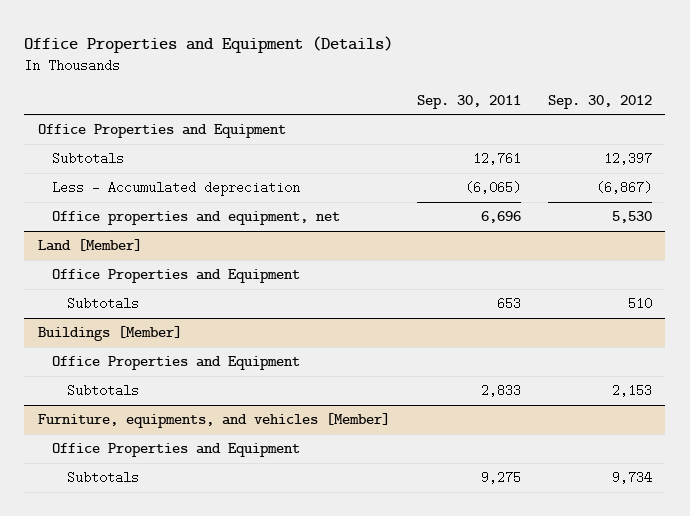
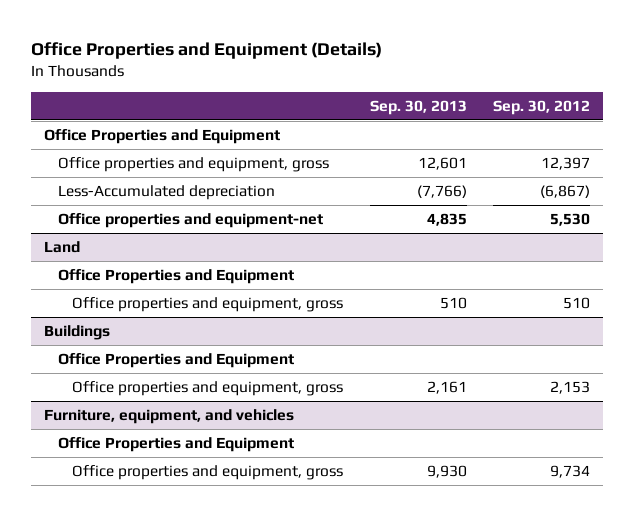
- | Sep. 30, 2011 | Sep. 30, 2012
+ | Sep. 30, 2013 | Sep. 30, 2012
- Subtotals | 12,761 | 12,397
- Less - Accumulated depreciation | (6,065) | (6,867)
- Office properties and equipment, net | 6,696 | 5,530
- Land [Member]
+ Office properties and equipment, gross | 12,601 | 12,397
+ Less-Accumulated depreciation | (7,766) | (6,867)
+ Office properties and equipment-net | 4,835 | 5,530
+ Land
- Subtotals | 653 | 510
- Buildings [Member]
+ Office properties and equipment, gross | 510 | 510
+ Buildings
- Subtotals | 2,833 | 2,153
- Furniture, equipments, and vehicles [Member]
+ Office properties and equipment, gross | 2,161 | 2,153
+ Furniture, equipment, and vehicles
- Subtotals | 9,275 | 9,734
+ Office properties and equipment, gross | 9,930 | 9,734

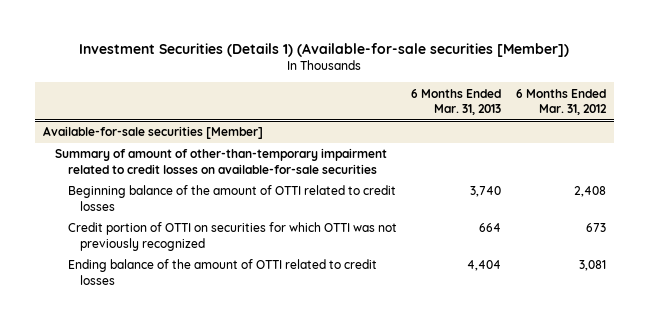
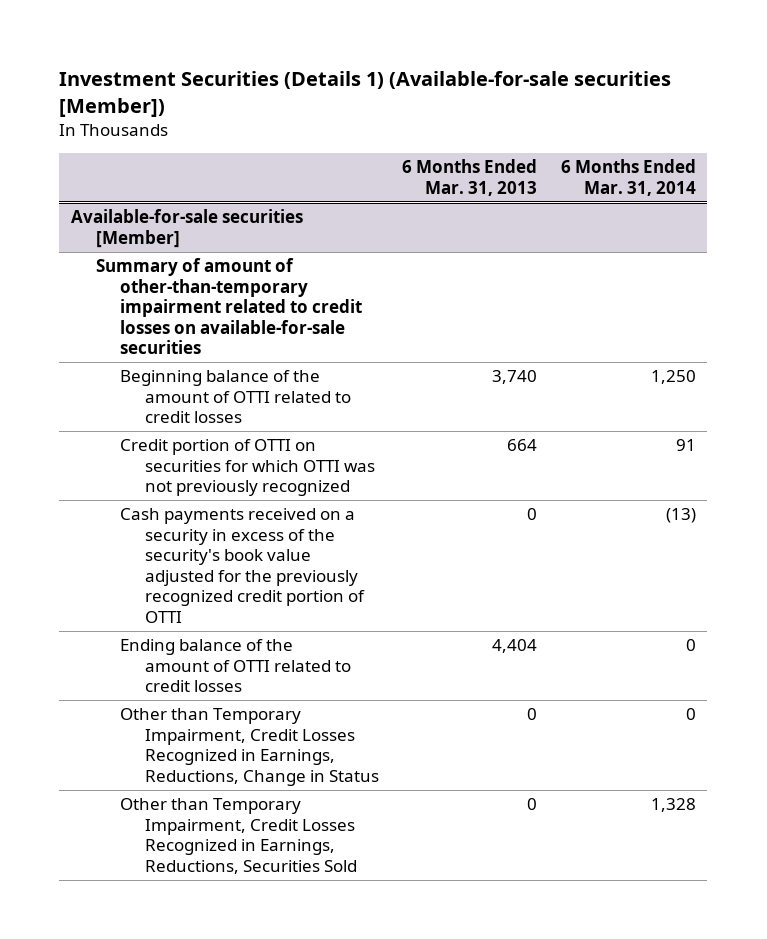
- | 6 Months Ended Mar. 31, 2013 | 6 Months Ended Mar. 31, 2012
+ | 6 Months Ended Mar. 31, 2013 | 6 Months Ended Mar. 31, 2014
@ Available-for-sale securities [Member]
+ Cash payments received on a security in excess of the security's book value adjusted for the previously recognized credit portion of OTTI | 0 | (13)
+ Other than Temporary Impairment, Credit Losses Recognized in Earnings, Reductions, Change in Status | 0 | 0
+ Other than Temporary Impairment, Credit Losses Recognized in Earnings, Reductions, Securities Sold | 0 | 1,328

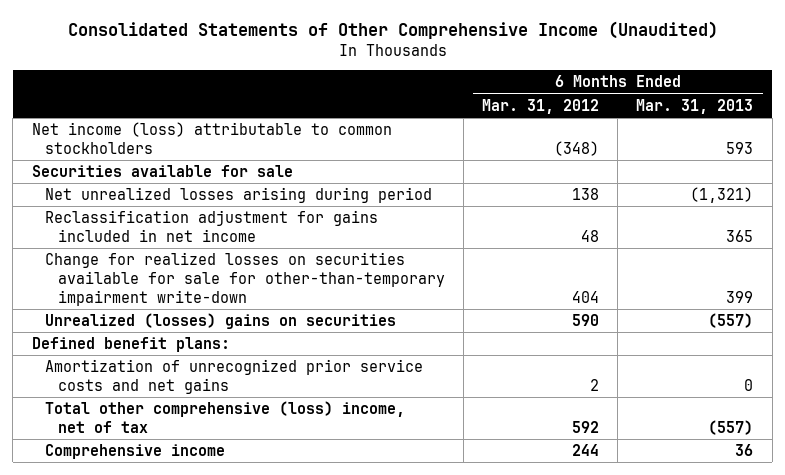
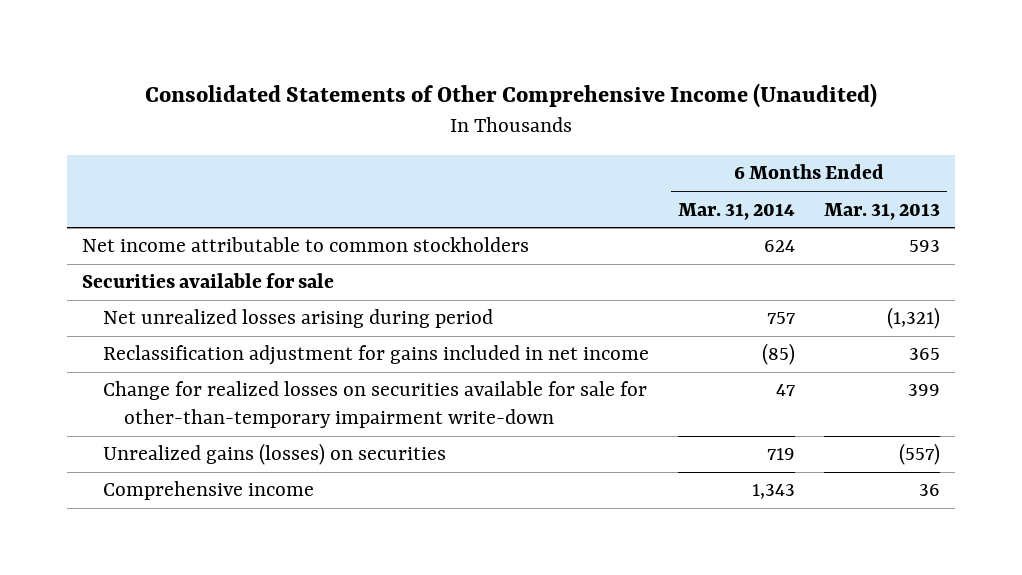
- | 6 Months Ended Mar. 31, 2012 | 6 Months Ended Mar. 31, 2013
+ | 6 Months Ended Mar. 31, 2014 | 6 Months Ended Mar. 31, 2013
- Net income (loss) attributable to common stockholders | (348) | 593
+ Net income attributable to common stockholders | 624 | 593
- Unrealized (losses) gains on securities | 590 | (557)
- Defined benefit plans:
- Amortization of unrecognized prior service costs and net gains | 2 | 0
- Total other comprehensive (loss) income, net of tax | 592 | (557)
+ Unrealized gains (losses) on securities | 719 | (557)

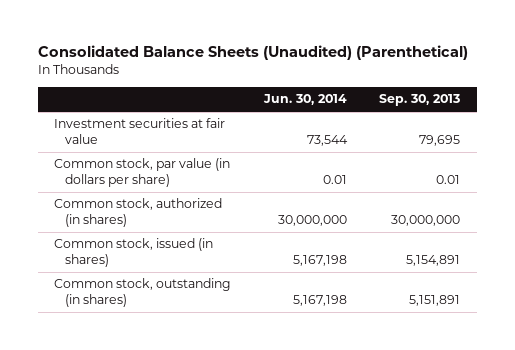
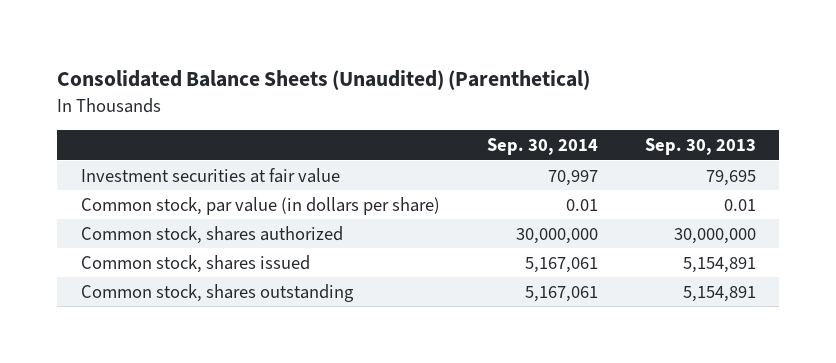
- | Jun. 30, 2014 | Sep. 30, 2013
+ | Sep. 30, 2014 | Sep. 30, 2013
- Common stock, authorized (in shares) | 30,000,000 | 30,000,000
- Common stock, issued (in shares) | 5,167,198 | 5,154,891
- Common stock, outstanding (in shares) | 5,167,198 | 5,151,891
+ Common stock, shares authorized | 30,000,000 | 30,000,000
+ Common stock, shares issued | 5,167,061 | 5,154,891
+ Common stock, shares outstanding | 5,167,061 | 5,154,891

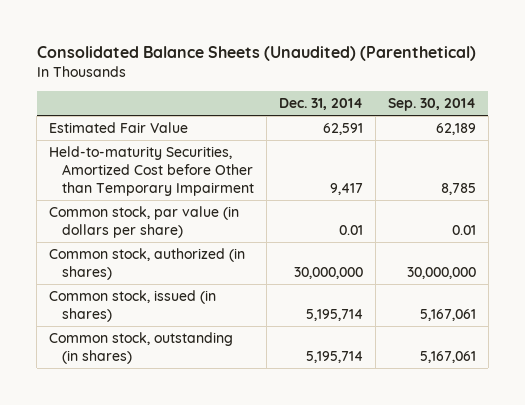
- | Sep. 30, 2014 | Sep. 30, 2013
+ | Dec. 31, 2014 | Sep. 30, 2014
- Investment securities at fair value | 70,997 | 79,695
+ Estimated Fair Value | 62,591 | 62,189
+ Held-to-maturity Securities, Amortized Cost before Other than Temporary Impairment | 9,417 | 8,785
- Common stock, shares authorized | 30,000,000 | 30,000,000
- Common stock, shares issued | 5,167,061 | 5,154,891
- Common stock, shares outstanding | 5,167,061 | 5,154,891
+ Common stock, authorized (in shares) | 30,000,000 | 30,000,000
+ Common stock, issued (in shares) | 5,195,714 | 5,167,061
+ Common stock, outstanding (in shares) | 5,195,714 | 5,167,061

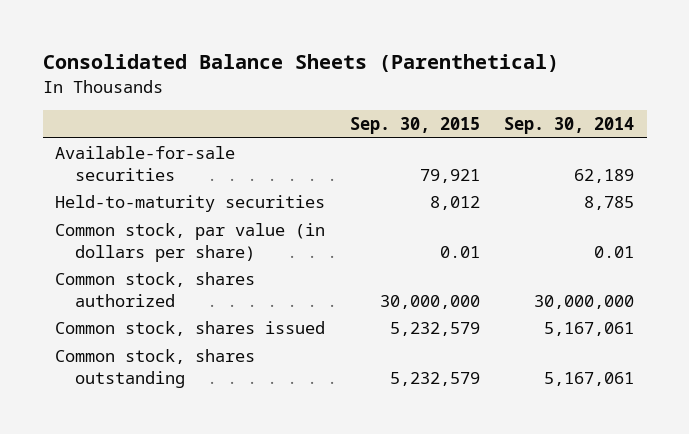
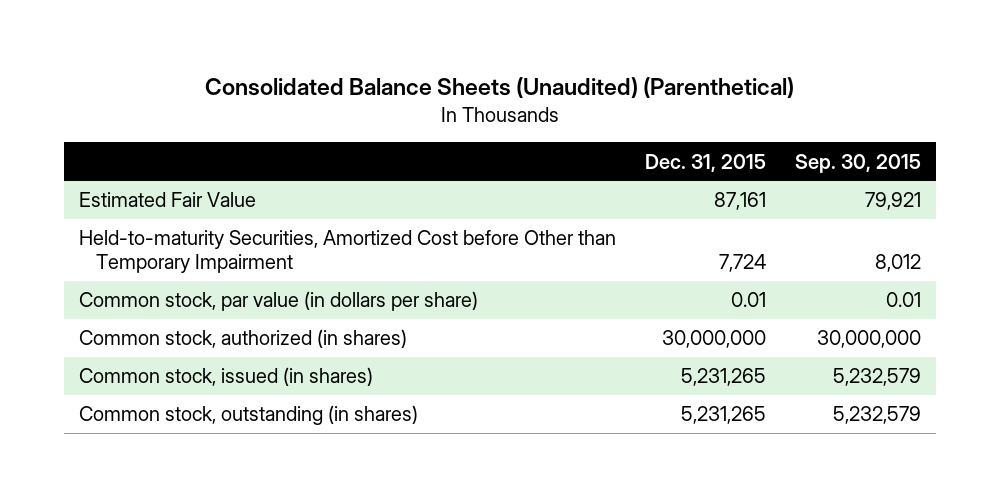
- Consolidated Balance Sheets (Parenthetical)
+ Consolidated Balance Sheets (Unaudited) (Parenthetical)
- | Sep. 30, 2015 | Sep. 30, 2014
+ | Dec. 31, 2015 | Sep. 30, 2015
- Available-for-sale securities | 79,921 | 62,189
- Held-to-maturity securities | 8,012 | 8,785
+ Estimated Fair Value | 87,161 | 79,921
+ Held-to-maturity Securities, Amortized Cost before Other than Temporary Impairment | 7,724 | 8,012
- Common stock, shares authorized | 30,000,000 | 30,000,000
- Common stock, shares issued | 5,232,579 | 5,167,061
- Common stock, shares outstanding | 5,232,579 | 5,167,061
+ Common stock, authorized (in shares) | 30,000,000 | 30,000,000
+ Common stock, issued (in shares) | 5,231,265 | 5,232,579
+ Common stock, outstanding (in shares) | 5,231,265 | 5,232,579

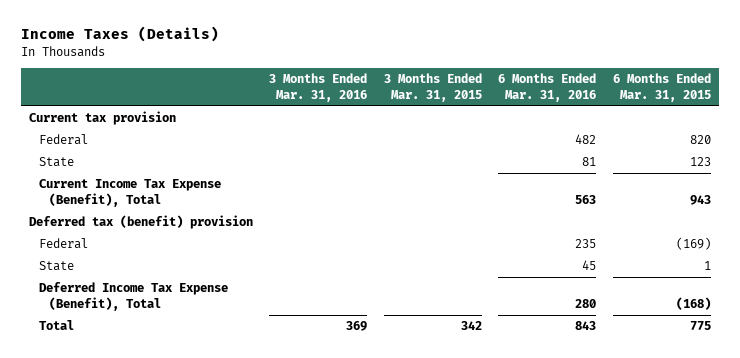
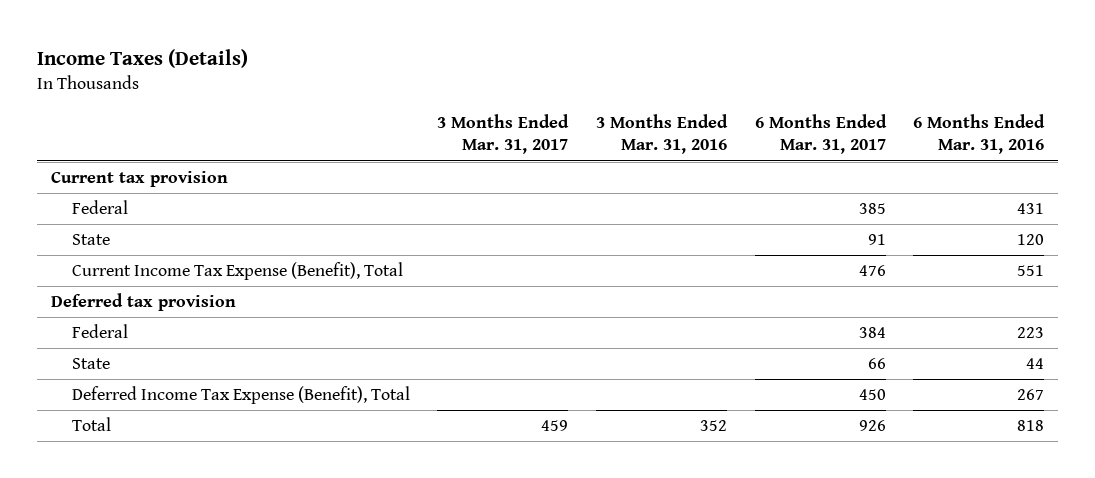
- | 3 Months Ended Mar. 31, 2016 | 3 Months Ended Mar. 31, 2015 | 6 Months Ended Mar. 31, 2016 | 6 Months Ended Mar. 31, 2015
+ | 3 Months Ended Mar. 31, 2017 | 3 Months Ended Mar. 31, 2016 | 6 Months Ended Mar. 31, 2017 | 6 Months Ended Mar. 31, 2016
- Federal | | | 482 | 820
- State | | | 81 | 123
- Current Income Tax Expense (Benefit), Total | | | 563 | 943
- Deferred tax (benefit) provision
- Federal | | | 235 | (169)
- State | | | 45 | 1
- Deferred Income Tax Expense (Benefit), Total | | | 280 | (168)
- Total | 369 | 342 | 843 | 775
+ Federal | | | 385 | 431
+ State | | | 91 | 120
+ Current Income Tax Expense (Benefit), Total | | | 476 | 551
+ Deferred tax provision
+ Federal | | | 384 | 223
+ State | | | 66 | 44
+ Deferred Income Tax Expense (Benefit), Total | | | 450 | 267
+ Total | 459 | 352 | 926 | 818

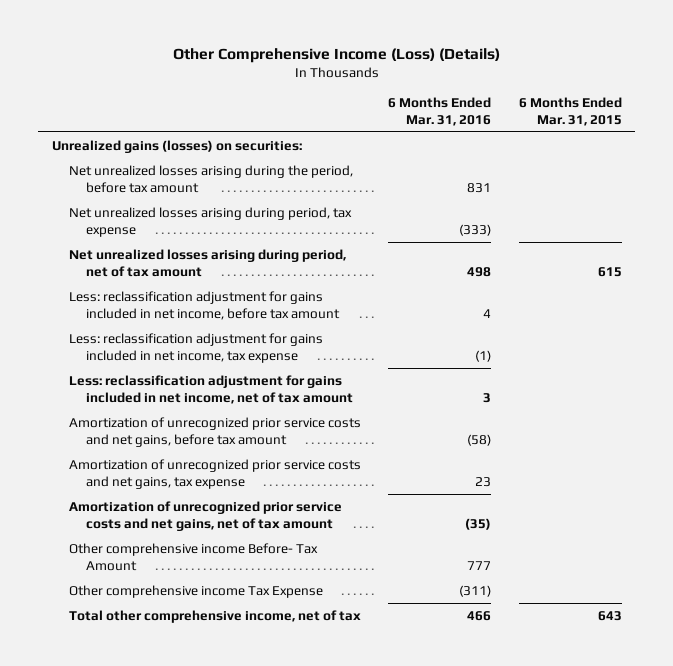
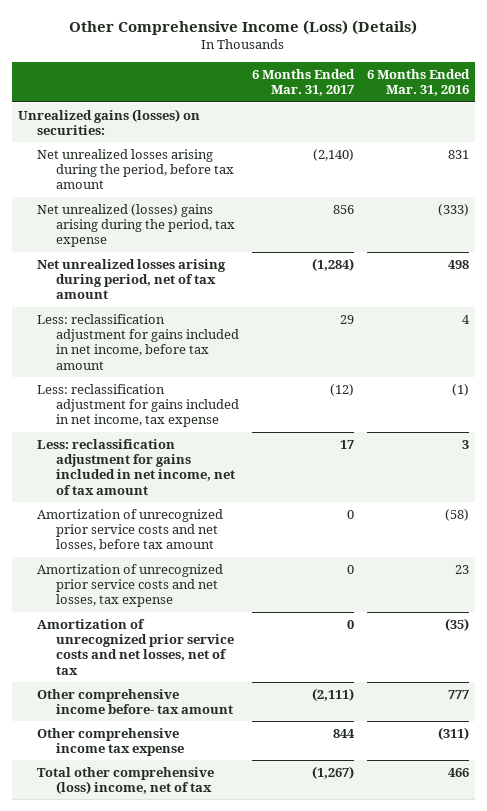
- | 6 Months Ended Mar. 31, 2016 | 6 Months Ended Mar. 31, 2015
+ | 6 Months Ended Mar. 31, 2017 | 6 Months Ended Mar. 31, 2016
- Net unrealized losses arising during period, tax expense | (333) |
+ Net unrealized (losses) gains arising during the period, tax expense | 856 | (333)
- Amortization of unrecognized prior service costs and net gains, before tax amount | (58) |
- Amortization of unrecognized prior service costs and net gains, tax expense | 23 |
- Amortization of unrecognized prior service costs and net gains, net of tax amount | (35) |
- Other comprehensive income Before- Tax Amount | 777 |
- Other comprehensive income Tax Expense | (311) |
- Total other comprehensive income, net of tax | 466 | 643
+ Amortization of unrecognized prior service costs and net losses, before tax amount | 0 | (58)
+ Amortization of unrecognized prior service costs and net losses, tax expense | 0 | 23
+ Amortization of unrecognized prior service costs and net losses, net of tax | 0 | (35)
+ Other comprehensive income before- tax amount | (2,111) | 777
+ Other comprehensive income tax expense | 844 | (311)
+ Total other comprehensive (loss) income, net of tax | (1,267) | 466

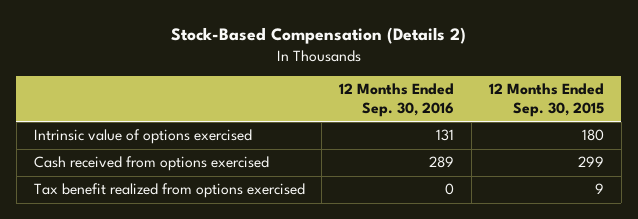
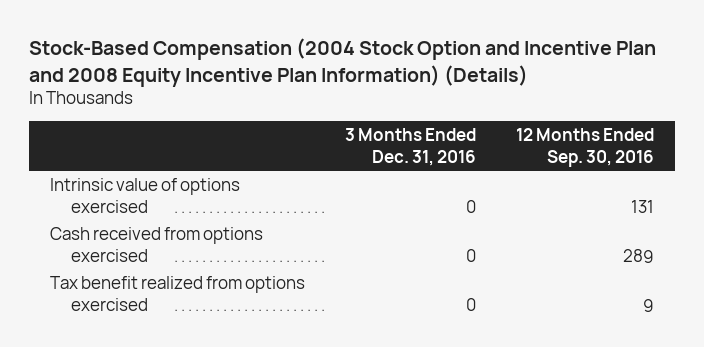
- Stock-Based Compensation (Details 2)
+ Stock-Based Compensation (2004 Stock Option and Incentive Plan and 2008 Equity Incentive Plan Information) (Details)
- | 12 Months Ended Sep. 30, 2016 | 12 Months Ended Sep. 30, 2015
+ | 3 Months Ended Dec. 31, 2016 | 12 Months Ended Sep. 30, 2016
- Tax benefit realized from options exercised | 0 | 9
+ Tax benefit realized from options exercised | 0 | 9

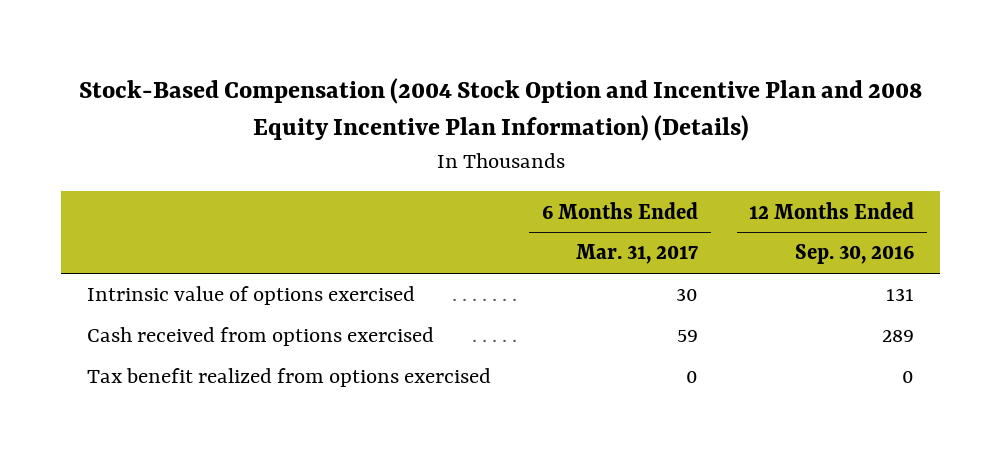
- | 3 Months Ended Dec. 31, 2016 | 12 Months Ended Sep. 30, 2016
+ | 6 Months Ended Mar. 31, 2017 | 12 Months Ended Sep. 30, 2016
- Tax benefit realized from options exercised | 0 | 9
+ Tax benefit realized from options exercised | 0 | 0

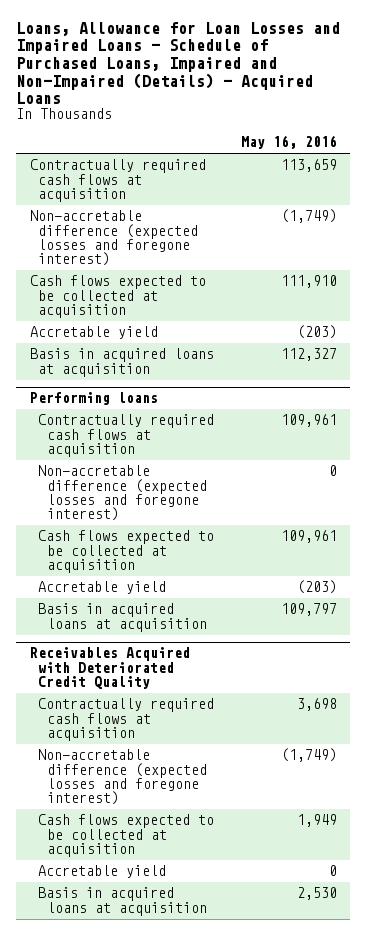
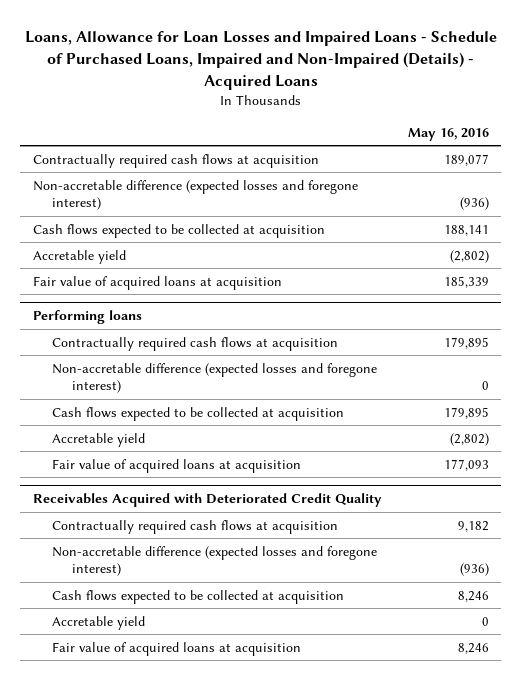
- Contractually required cash flows at acquisition | 113,659
- Non-accretable difference (expected losses and foregone interest) | (1,749)
- Cash flows expected to be collected at acquisition | 111,910
- Accretable yield | (203)
- Basis in acquired loans at acquisition | 112,327
+ Contractually required cash flows at acquisition | 189,077
+ Non-accretable difference (expected losses and foregone interest) | (936)
+ Cash flows expected to be collected at acquisition | 188,141
+ Accretable yield | (2,802)
+ Fair value of acquired loans at acquisition | 185,339
@ Performing loans
- Contractually required cash flows at acquisition | 109,961
+ Contractually required cash flows at acquisition | 179,895
- Cash flows expected to be collected at acquisition | 109,961
- Accretable yield | (203)
- Basis in acquired loans at acquisition | 109,797
+ Cash flows expected to be collected at acquisition | 179,895
+ Accretable yield | (2,802)
+ Fair value of acquired loans at acquisition | 177,093
@ Receivables Acquired with Deteriorated Credit Quality
- Contractually required cash flows at acquisition | 3,698
- Non-accretable difference (expected losses and foregone interest) | (1,749)
- Cash flows expected to be collected at acquisition | 1,949
+ Contractually required cash flows at acquisition | 9,182
+ Non-accretable difference (expected losses and foregone interest) | (936)
+ Cash flows expected to be collected at acquisition | 8,246
- Basis in acquired loans at acquisition | 2,530
+ Fair value of acquired loans at acquisition | 8,246

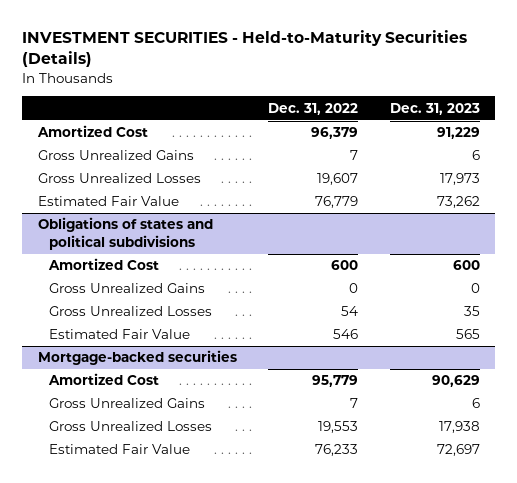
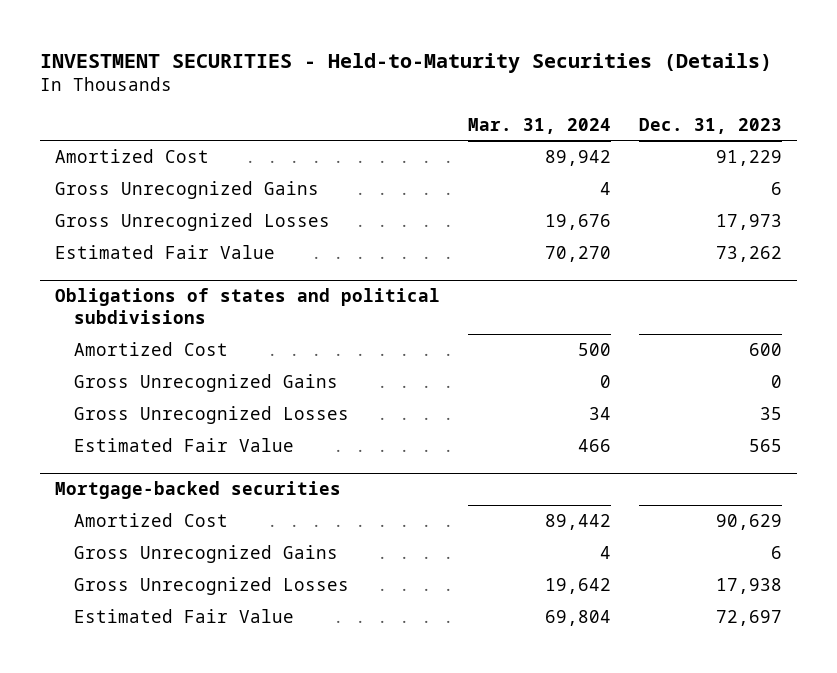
- | Dec. 31, 2022 | Dec. 31, 2023
+ | Mar. 31, 2024 | Dec. 31, 2023
- Gross Unrealized Gains | 7 | 6
- Gross Unrealized Losses | 19,607 | 17,973
+ Gross Unrecognized Gains | 4 | 6
+ Gross Unrecognized Losses | 19,676 | 17,973
@ Obligations of states and political subdivisions
- Gross Unrealized Gains | 0 | 0
- Gross Unrealized Losses | 54 | 35
+ Gross Unrecognized Gains | 0 | 0
+ Gross Unrecognized Losses | 34 | 35
@ Mortgage-backed securities
- Gross Unrealized Gains | 7 | 6
- Gross Unrealized Losses | 19,553 | 17,938
+ Gross Unrecognized Gains | 4 | 6
+ Gross Unrecognized Losses | 19,642 | 17,938

